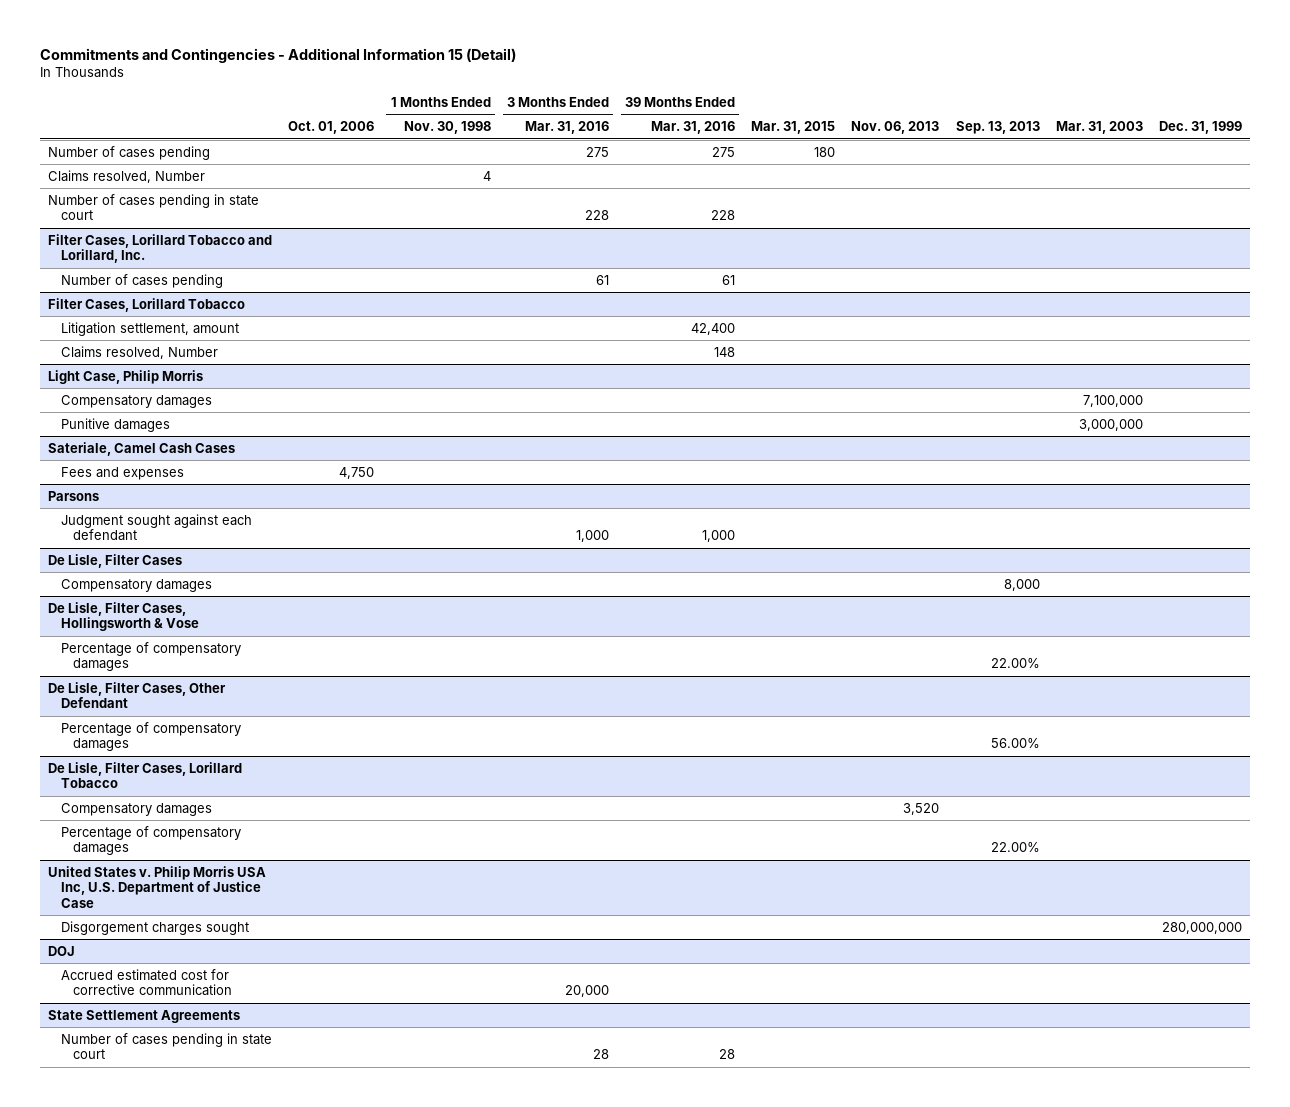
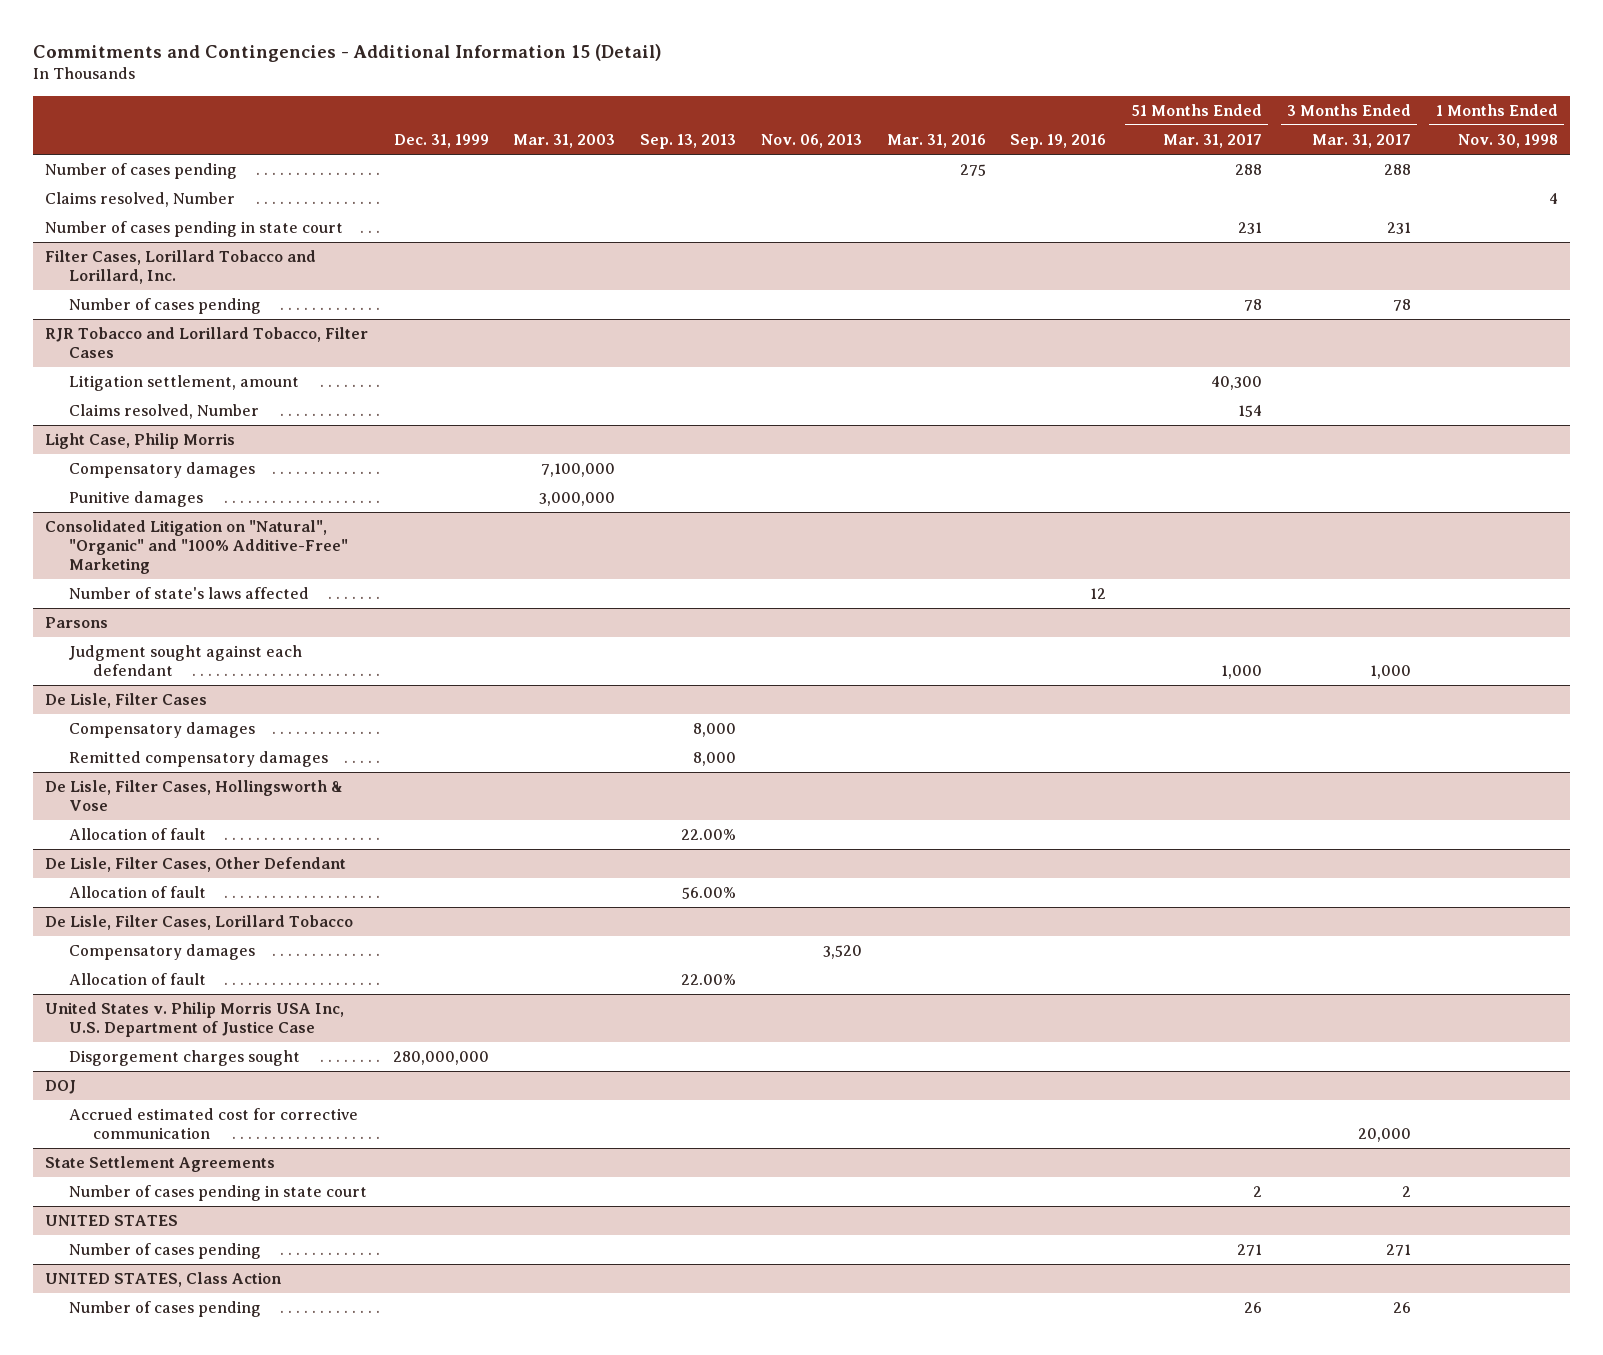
- | Oct. 01, 2006 | 1 Months Ended Nov. 30, 1998 | 3 Months Ended Mar. 31, 2016 | 39 Months Ended Mar. 31, 2016 | Mar. 31, 2015 | Nov. 06, 2013 | Sep. 13, 2013 | Mar. 31, 2003 | Dec. 31, 1999
+ | Dec. 31, 1999 | Mar. 31, 2003 | Sep. 13, 2013 | Nov. 06, 2013 | Mar. 31, 2016 | Sep. 19, 2016 | 51 Months Ended Mar. 31, 2017 | 3 Months Ended Mar. 31, 2017 | 1 Months Ended Nov. 30, 1998
- Filter Cases, Lorillard Tobacco
+ RJR Tobacco and Lorillard Tobacco, Filter Cases
- Sateriale, Camel Cash Cases
- Fees and expenses | 4,750 | | | | | | | |
+ Consolidated Litigation on "Natural", "Organic" and "100% Additive-Free" Marketing
+ Number of state's laws affected | | | | | | 12 | | |
@ De Lisle, Filter Cases
+ Remitted compensatory damages | | | 8,000 | | | | | |
@ De Lisle, Filter Cases, Hollingsworth & Vose
- Percentage of compensatory damages | | | | | | | 22.00% | |
+ Allocation of fault | | | 22.00% | | | | | |
@ De Lisle, Filter Cases, Other Defendant
- Percentage of compensatory damages | | | | | | | 56.00% | |
+ Allocation of fault | | | 56.00% | | | | | |
@ De Lisle, Filter Cases, Lorillard Tobacco
- Percentage of compensatory damages | | | | | | | 22.00% | |
+ Allocation of fault | | | 22.00% | | | | | |
+ UNITED STATES
+ Number of cases pending | | | | | | | 271 | 271 |
+ UNITED STATES, Class Action
+ Number of cases pending | | | | | | | 26 | 26 |

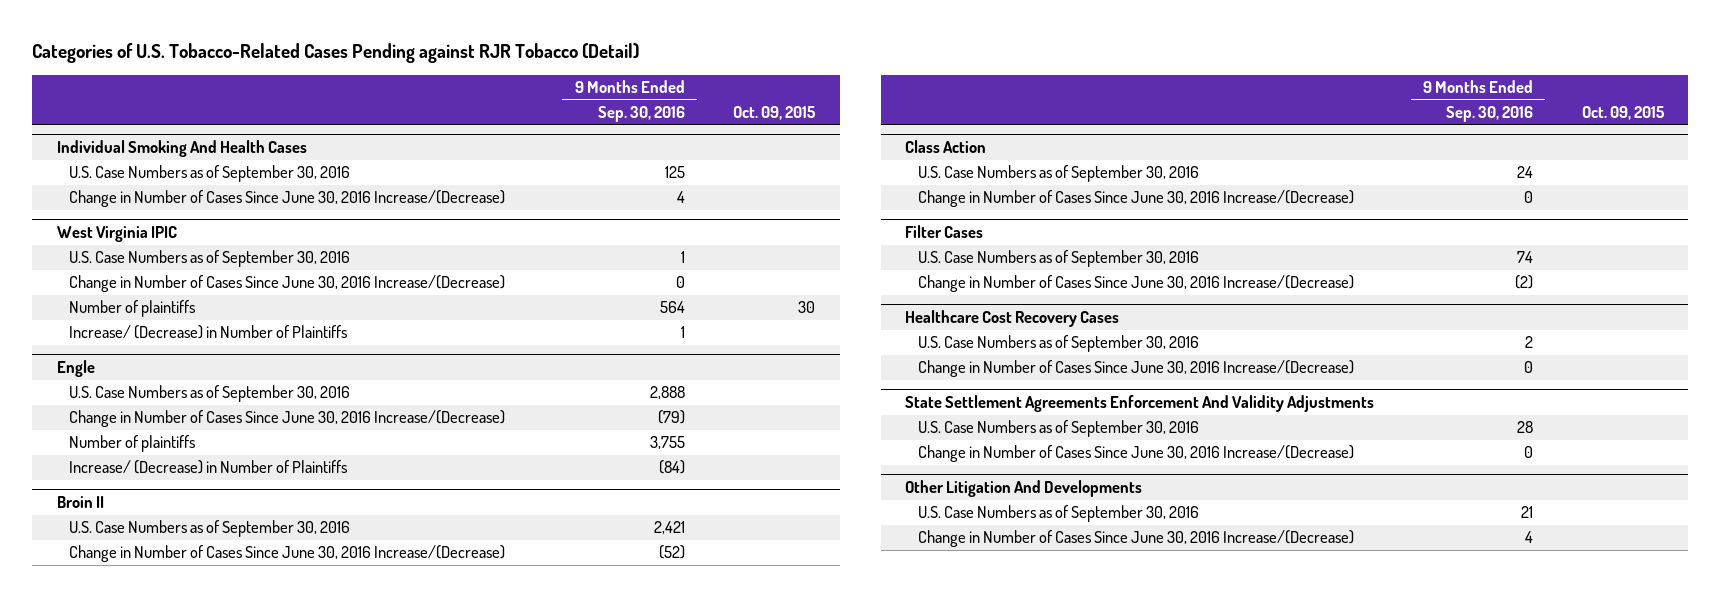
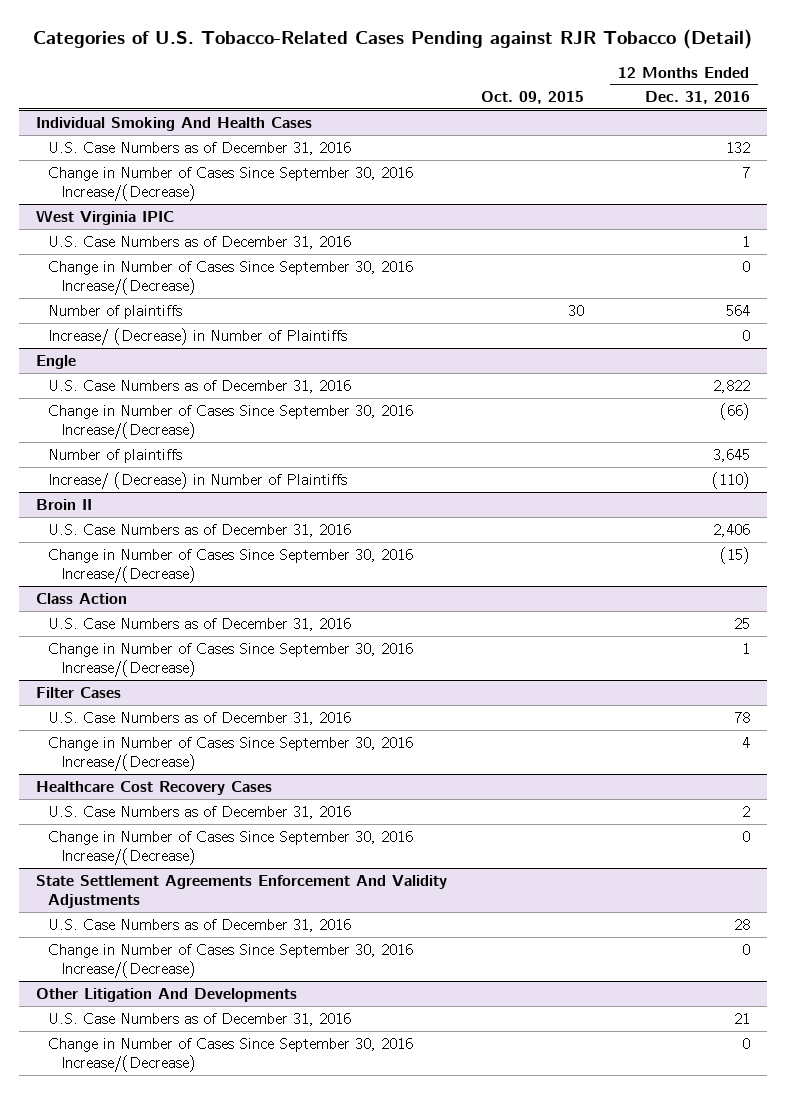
- | 9 Months Ended Sep. 30, 2016 | Oct. 09, 2015
+ | Oct. 09, 2015 | 12 Months Ended Dec. 31, 2016
@ Individual Smoking And Health Cases
- U.S. Case Numbers as of September 30, 2016 | 125 |
- Change in Number of Cases Since June 30, 2016 Increase/(Decrease) | 4 |
+ U.S. Case Numbers as of December 31, 2016 | | 132
+ Change in Number of Cases Since September 30, 2016 Increase/(Decrease) | | 7
@ West Virginia IPIC
- U.S. Case Numbers as of September 30, 2016 | 1 |
- Change in Number of Cases Since June 30, 2016 Increase/(Decrease) | 0 |
+ U.S. Case Numbers as of December 31, 2016 | | 1
+ Change in Number of Cases Since September 30, 2016 Increase/(Decrease) | | 0
@ Engle
- U.S. Case Numbers as of September 30, 2016 | 2,888 |
- Change in Number of Cases Since June 30, 2016 Increase/(Decrease) | (79) |
+ U.S. Case Numbers as of December 31, 2016 | | 2,822
+ Change in Number of Cases Since September 30, 2016 Increase/(Decrease) | | (66)
@ Broin II
- U.S. Case Numbers as of September 30, 2016 | 2,421 |
- Change in Number of Cases Since June 30, 2016 Increase/(Decrease) | (52) |
+ U.S. Case Numbers as of December 31, 2016 | | 2,406
+ Change in Number of Cases Since September 30, 2016 Increase/(Decrease) | | (15)
@ Class Action
- U.S. Case Numbers as of September 30, 2016 | 24 |
- Change in Number of Cases Since June 30, 2016 Increase/(Decrease) | 0 |
+ U.S. Case Numbers as of December 31, 2016 | | 25
+ Change in Number of Cases Since September 30, 2016 Increase/(Decrease) | | 1
@ Filter Cases
- U.S. Case Numbers as of September 30, 2016 | 74 |
- Change in Number of Cases Since June 30, 2016 Increase/(Decrease) | (2) |
+ U.S. Case Numbers as of December 31, 2016 | | 78
+ Change in Number of Cases Since September 30, 2016 Increase/(Decrease) | | 4
@ Healthcare Cost Recovery Cases
- U.S. Case Numbers as of September 30, 2016 | 2 |
- Change in Number of Cases Since June 30, 2016 Increase/(Decrease) | 0 |
+ U.S. Case Numbers as of December 31, 2016 | | 2
+ Change in Number of Cases Since September 30, 2016 Increase/(Decrease) | | 0
@ State Settlement Agreements Enforcement And Validity Adjustments
- U.S. Case Numbers as of September 30, 2016 | 28 |
- Change in Number of Cases Since June 30, 2016 Increase/(Decrease) | 0 |
+ U.S. Case Numbers as of December 31, 2016 | | 28
+ Change in Number of Cases Since September 30, 2016 Increase/(Decrease) | | 0
@ Other Litigation And Developments
- U.S. Case Numbers as of September 30, 2016 | 21 |
- Change in Number of Cases Since June 30, 2016 Increase/(Decrease) | 4 |
+ U.S. Case Numbers as of December 31, 2016 | | 21
+ Change in Number of Cases Since September 30, 2016 Increase/(Decrease) | | 0

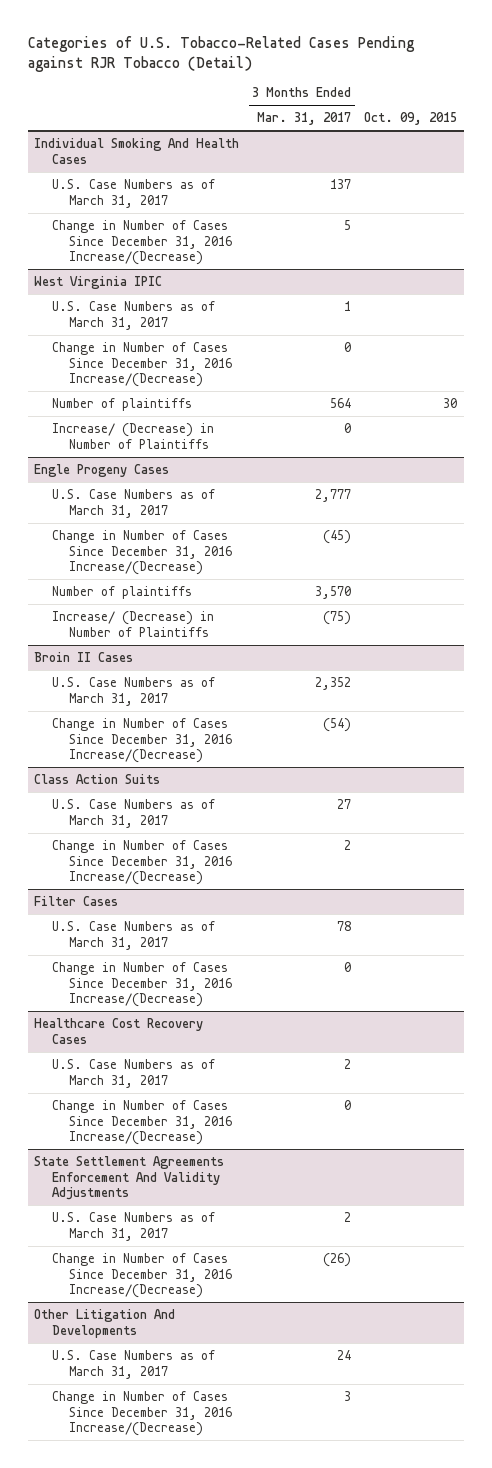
- | Oct. 09, 2015 | 12 Months Ended Dec. 31, 2016
+ | 3 Months Ended Mar. 31, 2017 | Oct. 09, 2015
@ Individual Smoking And Health Cases
- U.S. Case Numbers as of December 31, 2016 | | 132
- Change in Number of Cases Since September 30, 2016 Increase/(Decrease) | | 7
+ U.S. Case Numbers as of March 31, 2017 | 137 |
+ Change in Number of Cases Since December 31, 2016 Increase/(Decrease) | 5 |
@ West Virginia IPIC
- U.S. Case Numbers as of December 31, 2016 | | 1
- Change in Number of Cases Since September 30, 2016 Increase/(Decrease) | | 0
+ U.S. Case Numbers as of March 31, 2017 | 1 |
+ Change in Number of Cases Since December 31, 2016 Increase/(Decrease) | 0 |
- Engle
- U.S. Case Numbers as of December 31, 2016 | | 2,822
- Change in Number of Cases Since September 30, 2016 Increase/(Decrease) | | (66)
+ Engle Progeny Cases
+ U.S. Case Numbers as of March 31, 2017 | 2,777 |
+ Change in Number of Cases Since December 31, 2016 Increase/(Decrease) | (45) |
- Broin II
- U.S. Case Numbers as of December 31, 2016 | | 2,406
- Change in Number of Cases Since September 30, 2016 Increase/(Decrease) | | (15)
- Class Action
- U.S. Case Numbers as of December 31, 2016 | | 25
- Change in Number of Cases Since September 30, 2016 Increase/(Decrease) | | 1
+ Broin II Cases
+ U.S. Case Numbers as of March 31, 2017 | 2,352 |
+ Change in Number of Cases Since December 31, 2016 Increase/(Decrease) | (54) |
+ Class Action Suits
+ U.S. Case Numbers as of March 31, 2017 | 27 |
+ Change in Number of Cases Since December 31, 2016 Increase/(Decrease) | 2 |
@ Filter Cases
- U.S. Case Numbers as of December 31, 2016 | | 78
- Change in Number of Cases Since September 30, 2016 Increase/(Decrease) | | 4
+ U.S. Case Numbers as of March 31, 2017 | 78 |
+ Change in Number of Cases Since December 31, 2016 Increase/(Decrease) | 0 |
@ Healthcare Cost Recovery Cases
- U.S. Case Numbers as of December 31, 2016 | | 2
- Change in Number of Cases Since September 30, 2016 Increase/(Decrease) | | 0
+ U.S. Case Numbers as of March 31, 2017 | 2 |
+ Change in Number of Cases Since December 31, 2016 Increase/(Decrease) | 0 |
@ State Settlement Agreements Enforcement And Validity Adjustments
- U.S. Case Numbers as of December 31, 2016 | | 28
- Change in Number of Cases Since September 30, 2016 Increase/(Decrease) | | 0
+ U.S. Case Numbers as of March 31, 2017 | 2 |
+ Change in Number of Cases Since December 31, 2016 Increase/(Decrease) | (26) |
@ Other Litigation And Developments
- U.S. Case Numbers as of December 31, 2016 | | 21
- Change in Number of Cases Since September 30, 2016 Increase/(Decrease) | | 0
+ U.S. Case Numbers as of March 31, 2017 | 24 |
+ Change in Number of Cases Since December 31, 2016 Increase/(Decrease) | 3 |

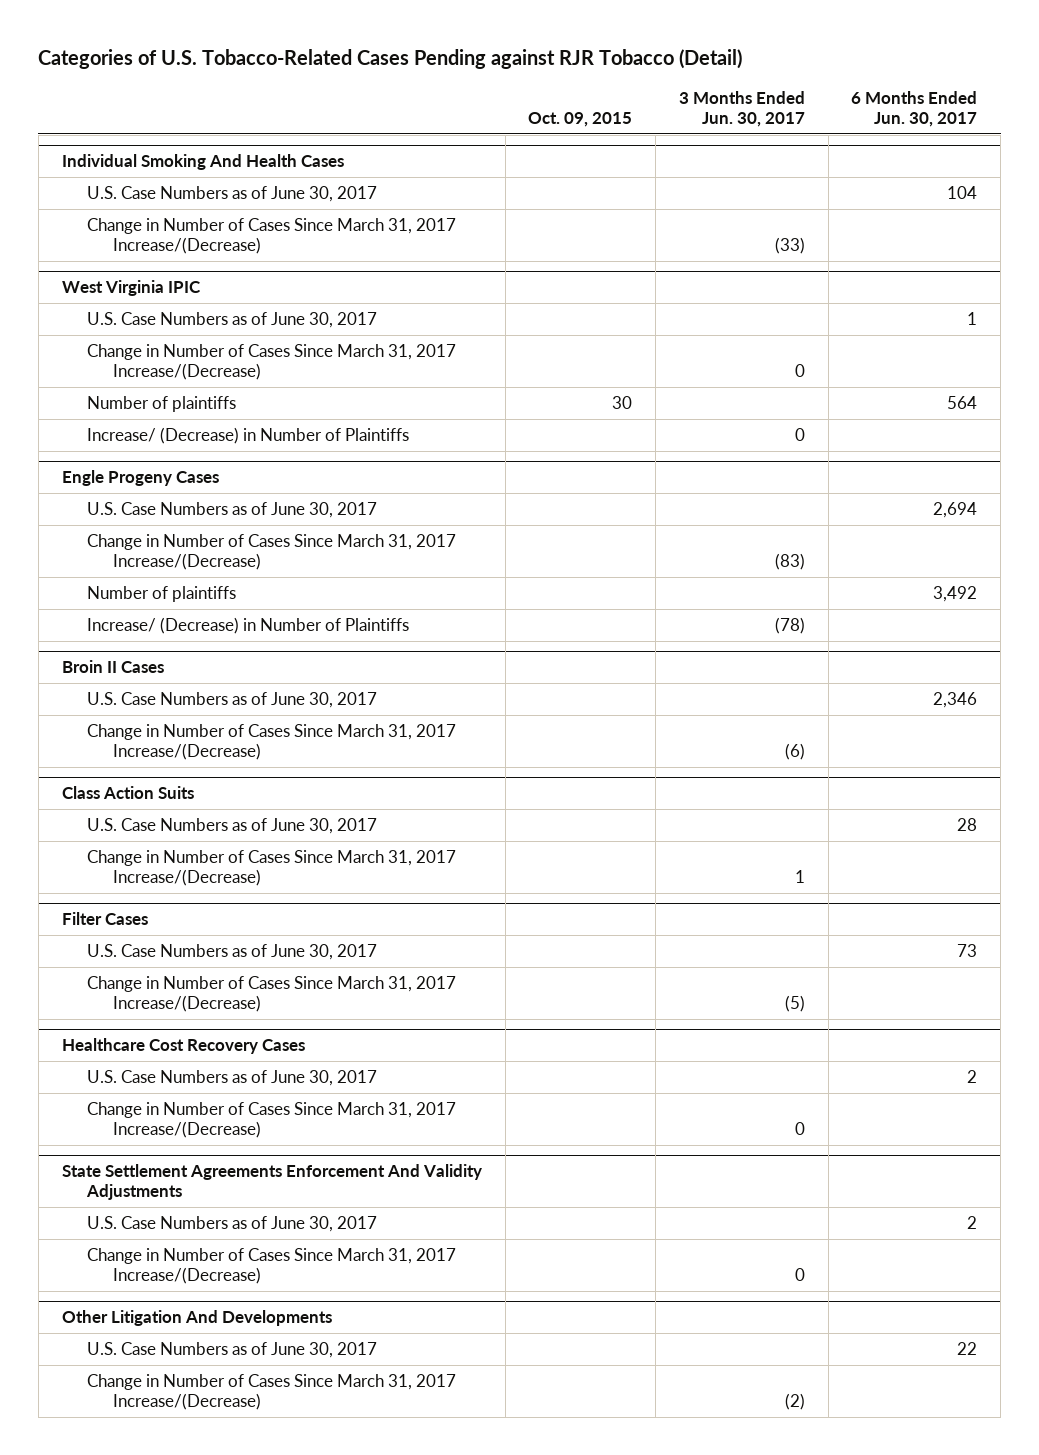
- | 3 Months Ended Mar. 31, 2017 | Oct. 09, 2015
+ | Oct. 09, 2015 | 3 Months Ended Jun. 30, 2017 | 6 Months Ended Jun. 30, 2017
@ Individual Smoking And Health Cases
- U.S. Case Numbers as of March 31, 2017 | 137 |
- Change in Number of Cases Since December 31, 2016 Increase/(Decrease) | 5 |
+ U.S. Case Numbers as of June 30, 2017 | | | 104
+ Change in Number of Cases Since March 31, 2017 Increase/(Decrease) | | (33) |
@ West Virginia IPIC
- U.S. Case Numbers as of March 31, 2017 | 1 |
- Change in Number of Cases Since December 31, 2016 Increase/(Decrease) | 0 |
+ U.S. Case Numbers as of June 30, 2017 | | | 1
+ Change in Number of Cases Since March 31, 2017 Increase/(Decrease) | | 0 |
@ Engle Progeny Cases
- U.S. Case Numbers as of March 31, 2017 | 2,777 |
- Change in Number of Cases Since December 31, 2016 Increase/(Decrease) | (45) |
+ U.S. Case Numbers as of June 30, 2017 | | | 2,694
+ Change in Number of Cases Since March 31, 2017 Increase/(Decrease) | | (83) |
@ Broin II Cases
- U.S. Case Numbers as of March 31, 2017 | 2,352 |
- Change in Number of Cases Since December 31, 2016 Increase/(Decrease) | (54) |
+ U.S. Case Numbers as of June 30, 2017 | | | 2,346
+ Change in Number of Cases Since March 31, 2017 Increase/(Decrease) | | (6) |
@ Class Action Suits
- U.S. Case Numbers as of March 31, 2017 | 27 |
- Change in Number of Cases Since December 31, 2016 Increase/(Decrease) | 2 |
+ U.S. Case Numbers as of June 30, 2017 | | | 28
+ Change in Number of Cases Since March 31, 2017 Increase/(Decrease) | | 1 |
@ Filter Cases
- U.S. Case Numbers as of March 31, 2017 | 78 |
- Change in Number of Cases Since December 31, 2016 Increase/(Decrease) | 0 |
+ U.S. Case Numbers as of June 30, 2017 | | | 73
+ Change in Number of Cases Since March 31, 2017 Increase/(Decrease) | | (5) |
@ Healthcare Cost Recovery Cases
- U.S. Case Numbers as of March 31, 2017 | 2 |
- Change in Number of Cases Since December 31, 2016 Increase/(Decrease) | 0 |
+ U.S. Case Numbers as of June 30, 2017 | | | 2
+ Change in Number of Cases Since March 31, 2017 Increase/(Decrease) | | 0 |
@ State Settlement Agreements Enforcement And Validity Adjustments
- U.S. Case Numbers as of March 31, 2017 | 2 |
- Change in Number of Cases Since December 31, 2016 Increase/(Decrease) | (26) |
+ U.S. Case Numbers as of June 30, 2017 | | | 2
+ Change in Number of Cases Since March 31, 2017 Increase/(Decrease) | | 0 |
@ Other Litigation And Developments
- U.S. Case Numbers as of March 31, 2017 | 24 |
- Change in Number of Cases Since December 31, 2016 Increase/(Decrease) | 3 |
+ U.S. Case Numbers as of June 30, 2017 | | | 22
+ Change in Number of Cases Since March 31, 2017 Increase/(Decrease) | | (2) |

